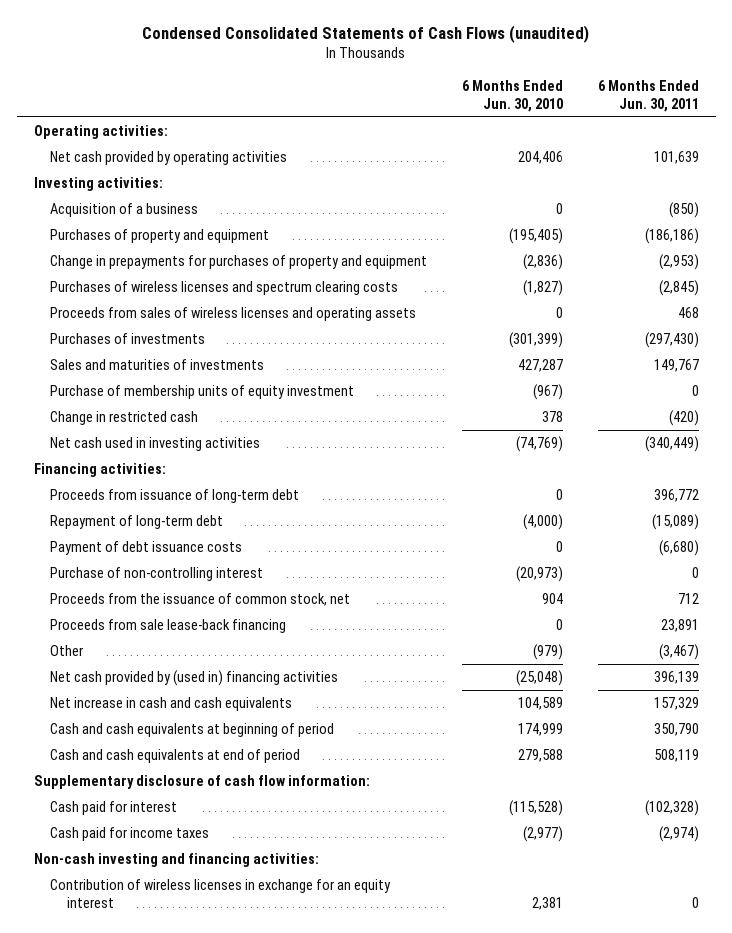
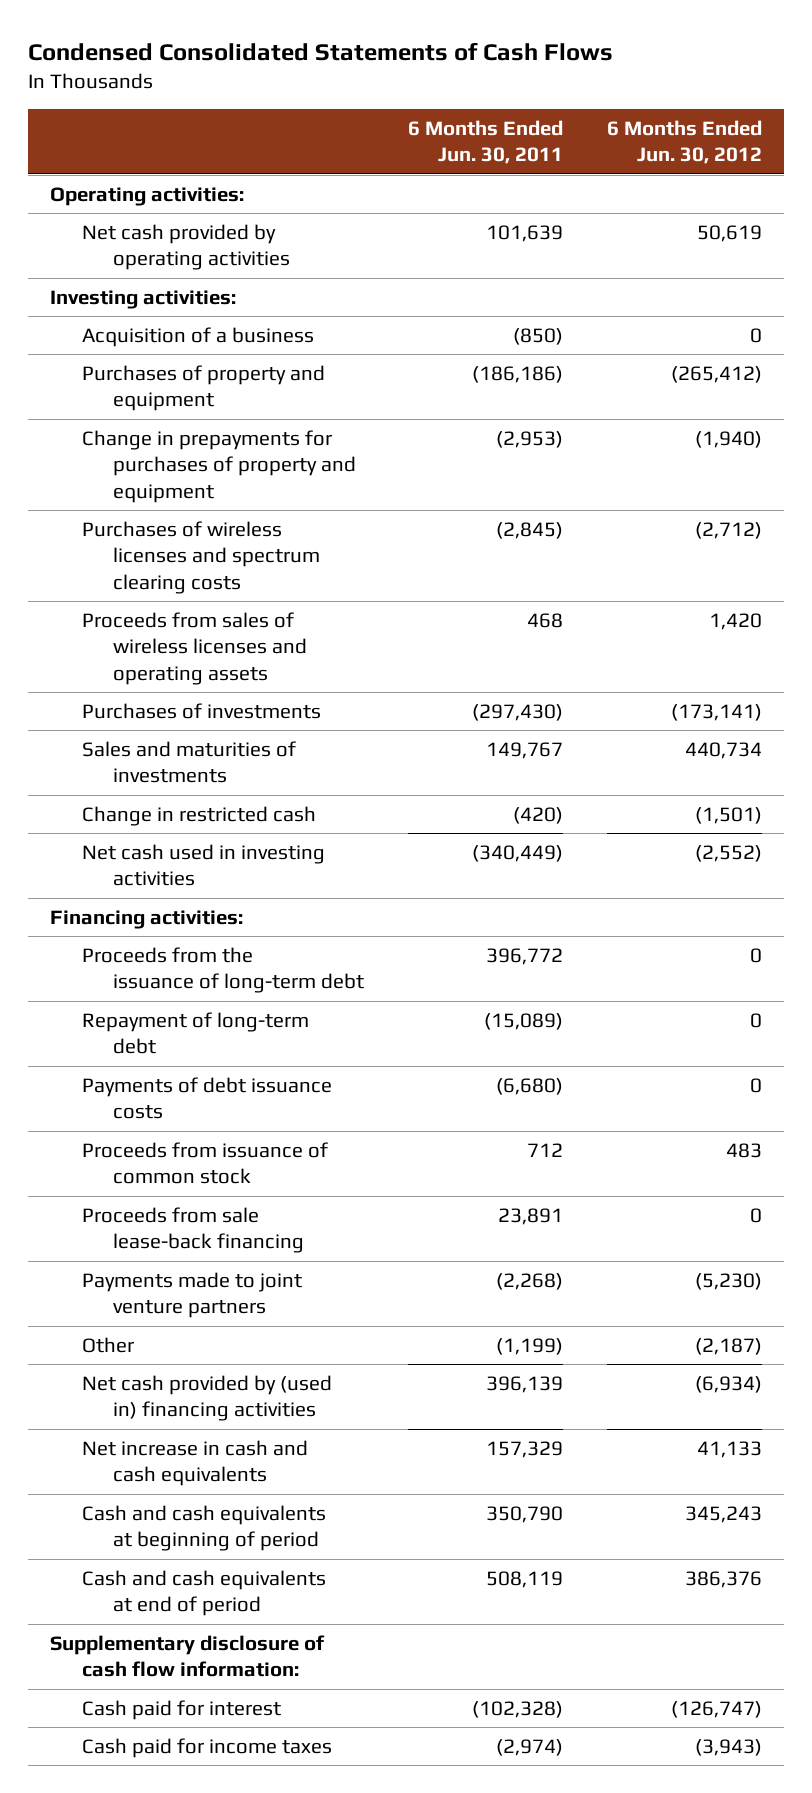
- Condensed Consolidated Statements of Cash Flows (unaudited)
+ Condensed Consolidated Statements of Cash Flows
- | 6 Months Ended Jun. 30, 2010 | 6 Months Ended Jun. 30, 2011
+ | 6 Months Ended Jun. 30, 2011 | 6 Months Ended Jun. 30, 2012
- Purchase of membership units of equity investment | (967) | 0
- Proceeds from issuance of long-term debt | 0 | 396,772
+ Proceeds from the issuance of long-term debt | 396,772 | 0
- Payment of debt issuance costs | 0 | (6,680)
- Purchase of non-controlling interest | (20,973) | 0
- Proceeds from the issuance of common stock, net | 904 | 712
+ Payments of debt issuance costs | (6,680) | 0
+ Proceeds from issuance of common stock | 712 | 483
- Other | (979) | (3,467)
+ Payments made to joint venture partners | (2,268) | (5,230)
+ Other | (1,199) | (2,187)
- Non-cash investing and financing activities:
- Contribution of wireless licenses in exchange for an equity interest | 2,381 | 0

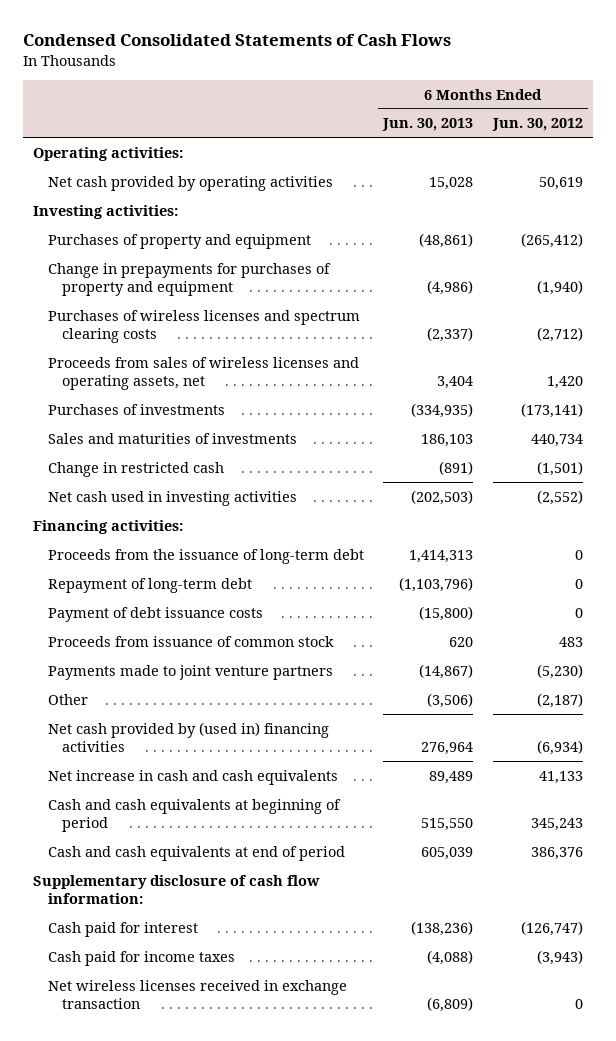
- | 6 Months Ended Jun. 30, 2011 | 6 Months Ended Jun. 30, 2012
+ | 6 Months Ended Jun. 30, 2013 | 6 Months Ended Jun. 30, 2012
- Acquisition of a business | (850) | 0
- Proceeds from sales of wireless licenses and operating assets | 468 | 1,420
+ Proceeds from sales of wireless licenses and operating assets, net | 3,404 | 1,420
- Payments of debt issuance costs | (6,680) | 0
+ Payment of debt issuance costs | (15,800) | 0
- Proceeds from sale lease-back financing | 23,891 | 0
+ Net wireless licenses received in exchange transaction | (6,809) | 0

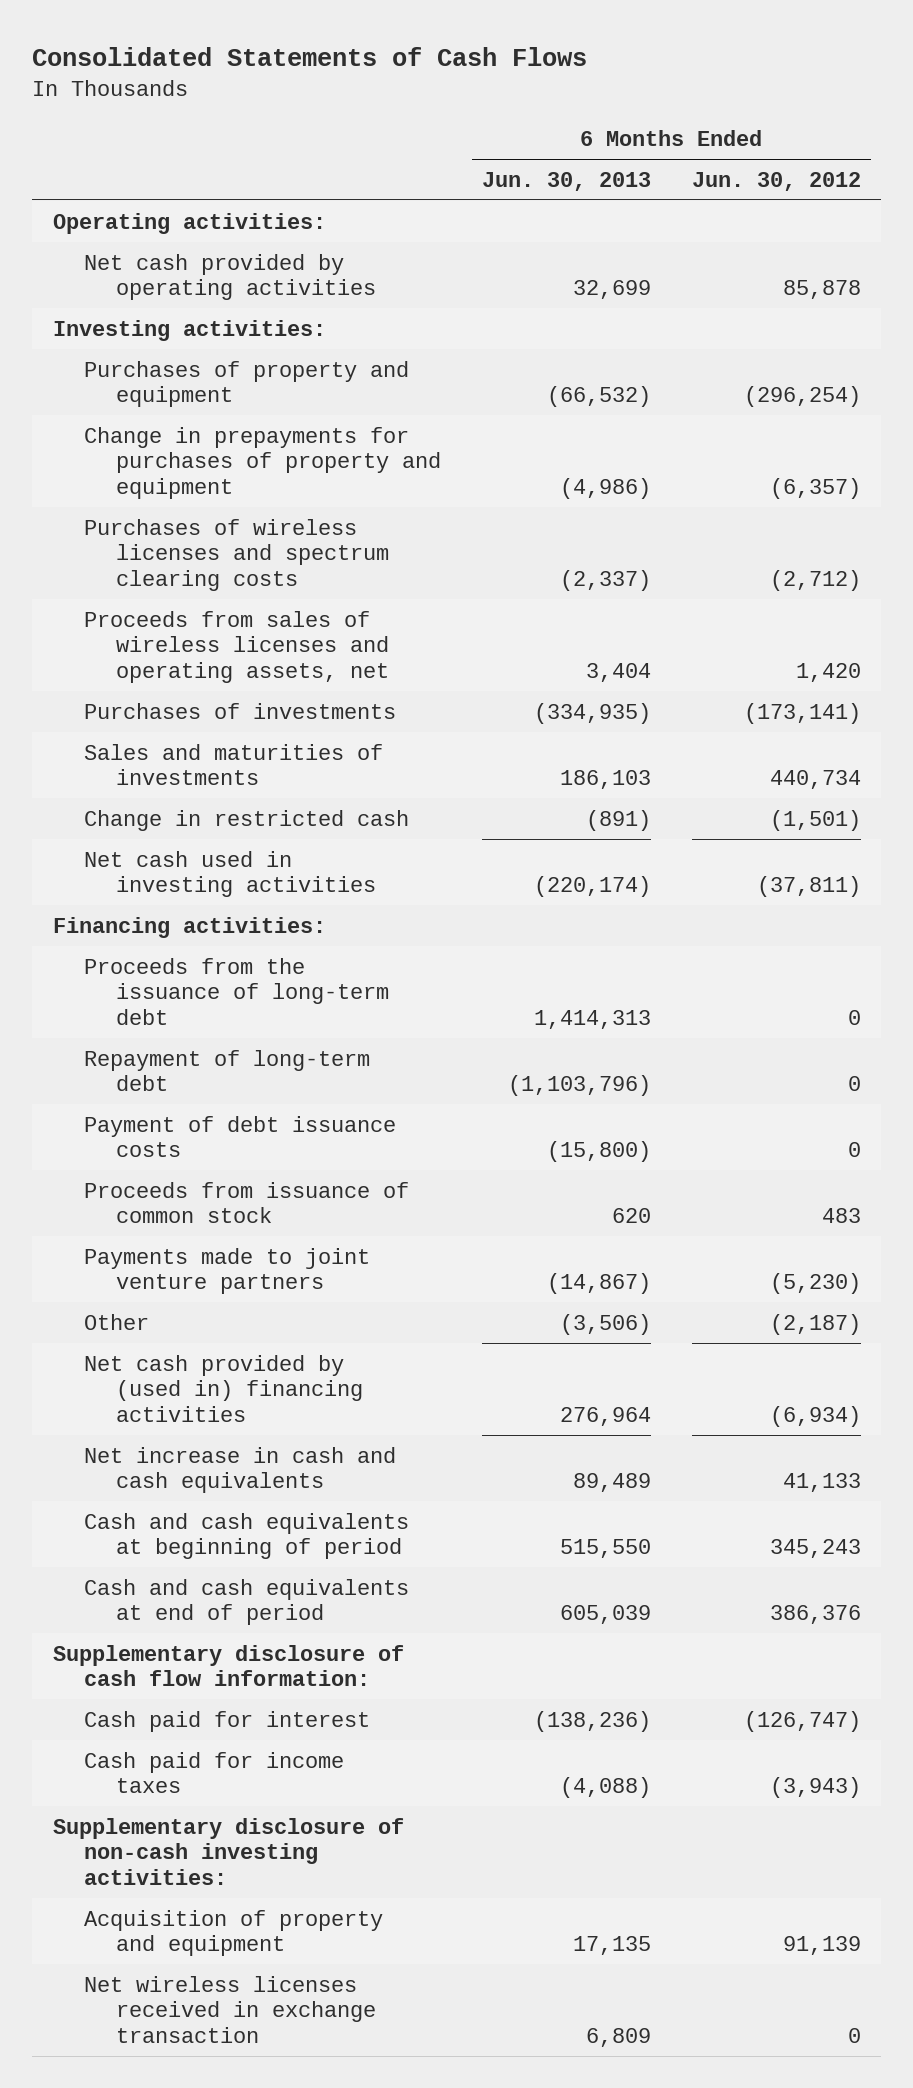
- Condensed Consolidated Statements of Cash Flows
+ Consolidated Statements of Cash Flows
- Net cash provided by operating activities | 15,028 | 50,619
+ Net cash provided by operating activities | 32,699 | 85,878
- Purchases of property and equipment | (48,861) | (265,412)
- Change in prepayments for purchases of property and equipment | (4,986) | (1,940)
+ Purchases of property and equipment | (66,532) | (296,254)
+ Change in prepayments for purchases of property and equipment | (4,986) | (6,357)
- Net cash used in investing activities | (202,503) | (2,552)
+ Net cash used in investing activities | (220,174) | (37,811)
- Net wireless licenses received in exchange transaction | (6,809) | 0
+ Supplementary disclosure of non-cash investing activities:
+ Acquisition of property and equipment | 17,135 | 91,139
+ Net wireless licenses received in exchange transaction | 6,809 | 0

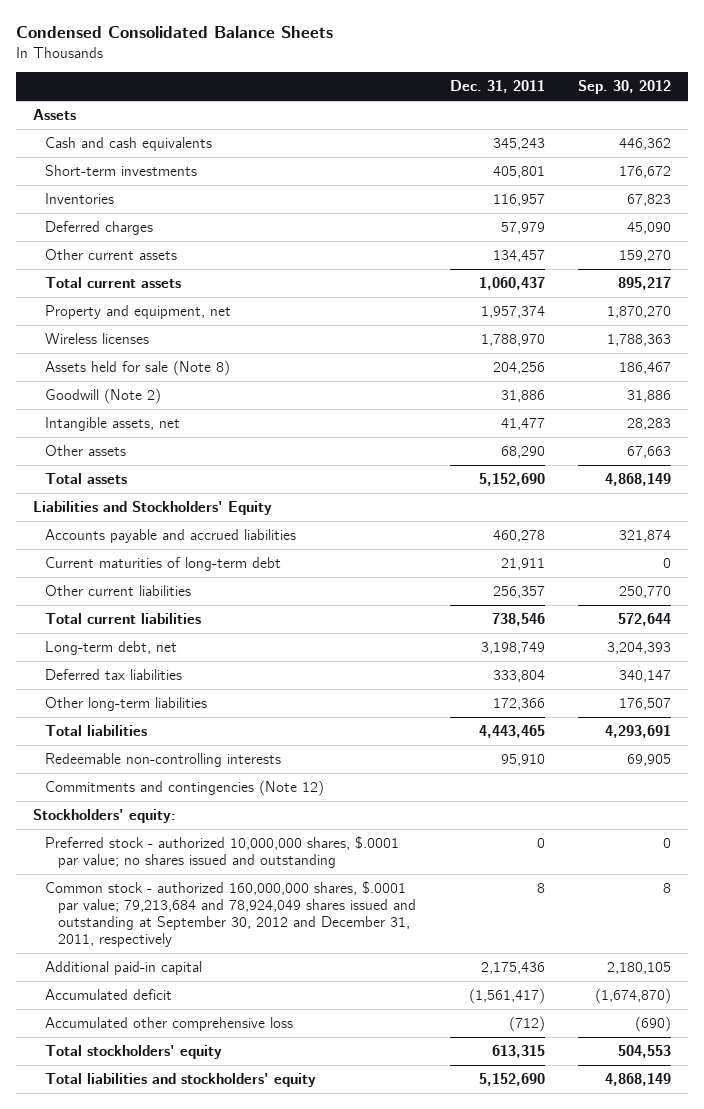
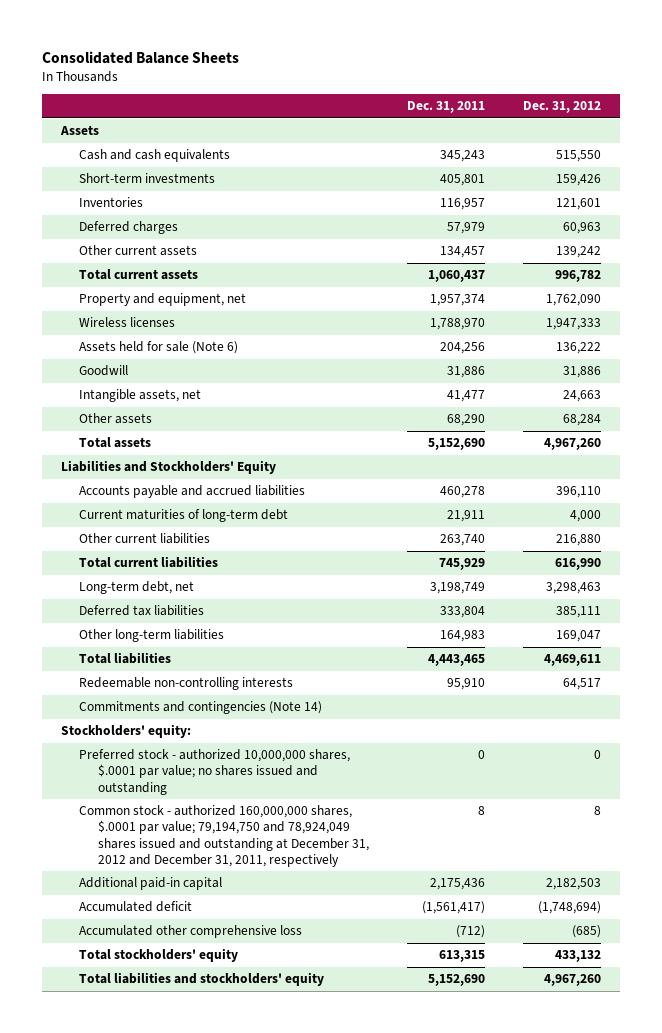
- Condensed Consolidated Balance Sheets
+ Consolidated Balance Sheets
- | Dec. 31, 2011 | Sep. 30, 2012
+ | Dec. 31, 2011 | Dec. 31, 2012
- Assets held for sale (Note 8) | 204,256 | 186,467
- Goodwill (Note 2) | 31,886 | 31,886
+ Assets held for sale (Note 6) | 204,256 | 136,222
+ Goodwill | 31,886 | 31,886
- Other current liabilities | 256,357 | 250,770
- Total current liabilities | 738,546 | 572,644
+ Other current liabilities | 263,740 | 216,880
+ Total current liabilities | 745,929 | 616,990
- Other long-term liabilities | 172,366 | 176,507
+ Other long-term liabilities | 164,983 | 169,047
- Commitments and contingencies (Note 12)
+ Commitments and contingencies (Note 14)
- Common stock - authorized 160,000,000 shares, $.0001 par value; 79,213,684 and 78,924,049 shares issued and outstanding at September 30, 2012 and December 31, 2011, respectively | 8 | 8
+ Common stock - authorized 160,000,000 shares, $.0001 par value; 79,194,750 and 78,924,049 shares issued and outstanding at December 31, 2012 and December 31, 2011, respectively | 8 | 8

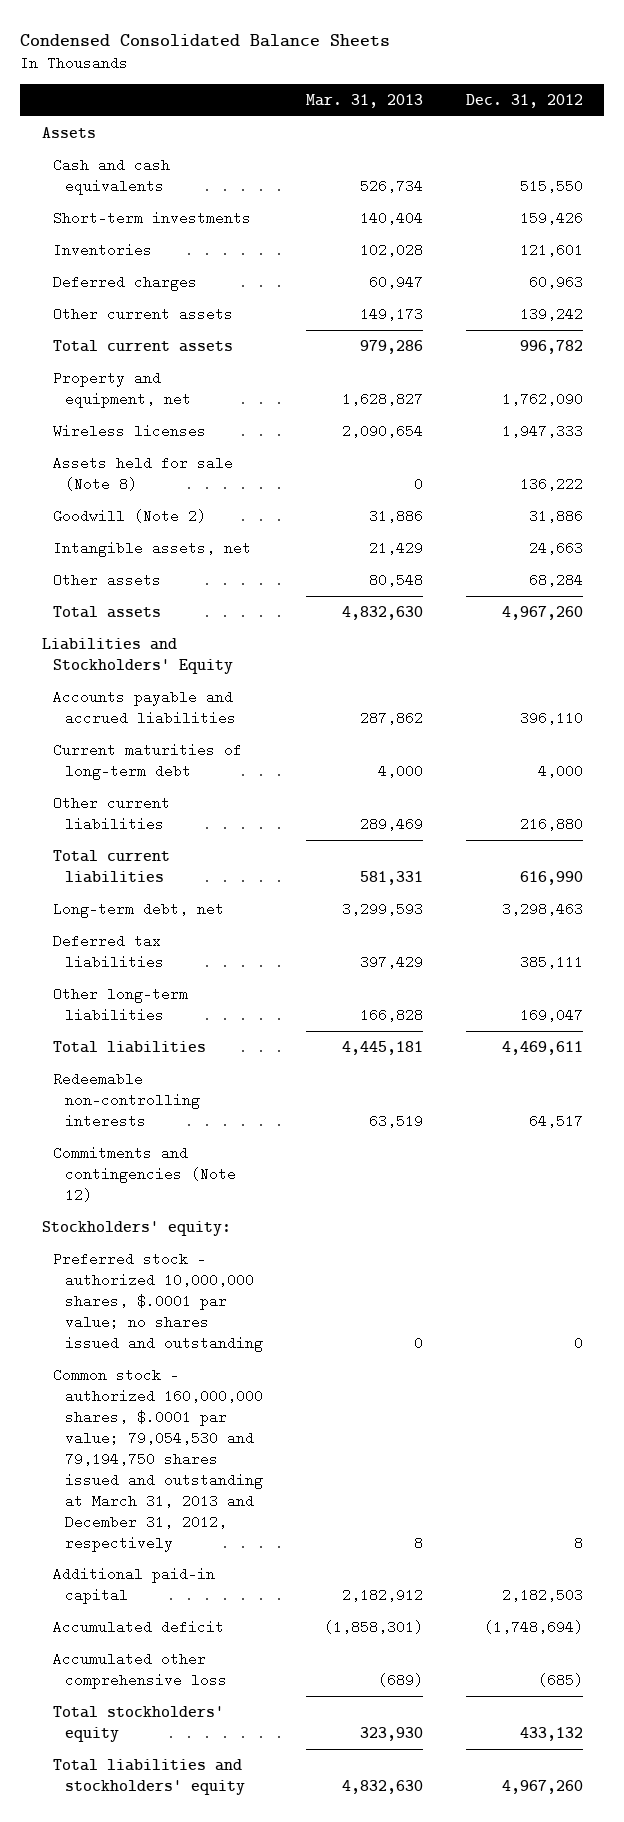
- Consolidated Balance Sheets
+ Condensed Consolidated Balance Sheets
- | Dec. 31, 2011 | Dec. 31, 2012
+ | Mar. 31, 2013 | Dec. 31, 2012
- Assets held for sale (Note 6) | 204,256 | 136,222
- Goodwill | 31,886 | 31,886
+ Assets held for sale (Note 8) | 0 | 136,222
+ Goodwill (Note 2) | 31,886 | 31,886
- Commitments and contingencies (Note 14)
+ Commitments and contingencies (Note 12)
- Common stock - authorized 160,000,000 shares, $.0001 par value; 79,194,750 and 78,924,049 shares issued and outstanding at December 31, 2012 and December 31, 2011, respectively | 8 | 8
+ Common stock - authorized 160,000,000 shares, $.0001 par value; 79,054,530 and 79,194,750 shares issued and outstanding at March 31, 2013 and December 31, 2012, respectively | 8 | 8

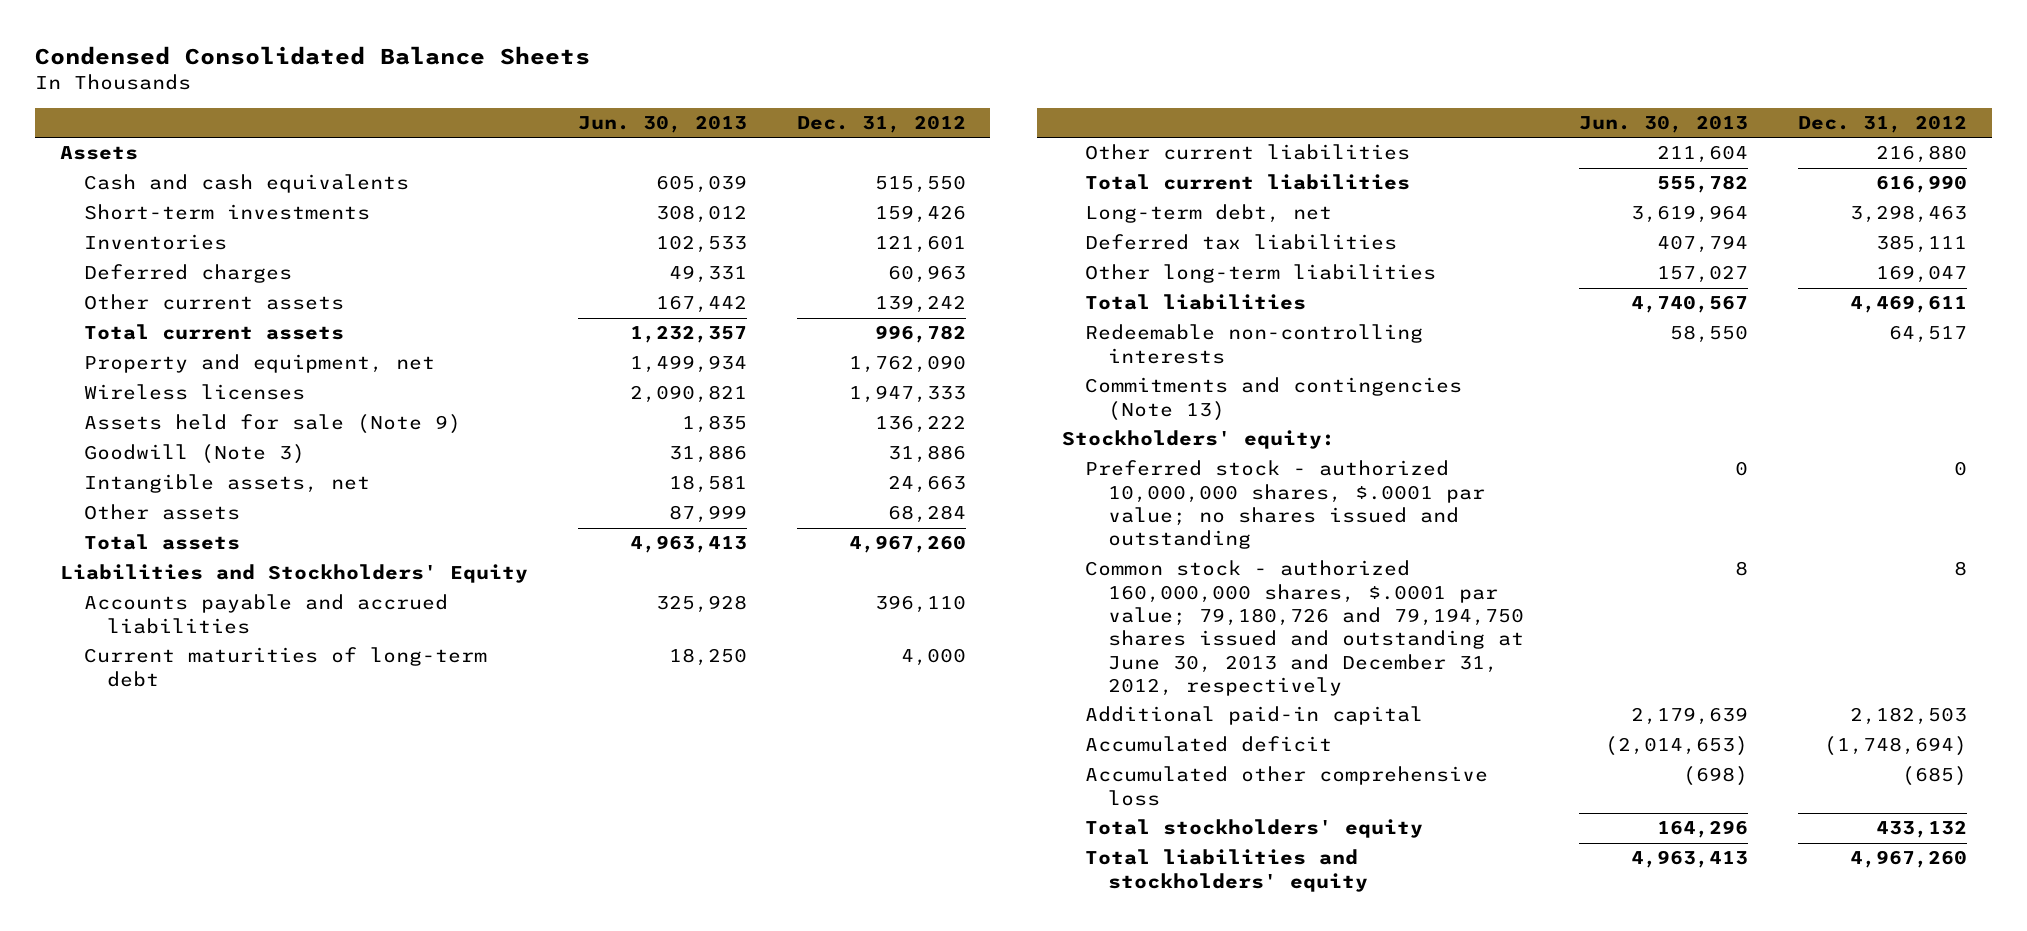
- | Mar. 31, 2013 | Dec. 31, 2012
+ | Jun. 30, 2013 | Dec. 31, 2012
- Assets held for sale (Note 8) | 0 | 136,222
- Goodwill (Note 2) | 31,886 | 31,886
+ Assets held for sale (Note 9) | 1,835 | 136,222
+ Goodwill (Note 3) | 31,886 | 31,886
- Commitments and contingencies (Note 12)
+ Commitments and contingencies (Note 13)
- Common stock - authorized 160,000,000 shares, $.0001 par value; 79,054,530 and 79,194,750 shares issued and outstanding at March 31, 2013 and December 31, 2012, respectively | 8 | 8
+ Common stock - authorized 160,000,000 shares, $.0001 par value; 79,180,726 and 79,194,750 shares issued and outstanding at June 30, 2013 and December 31, 2012, respectively | 8 | 8

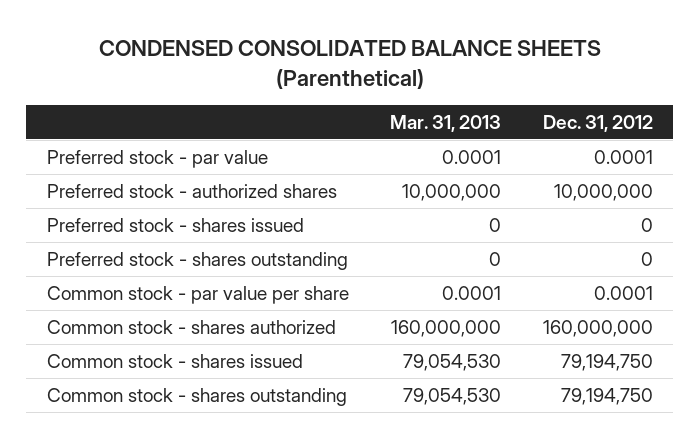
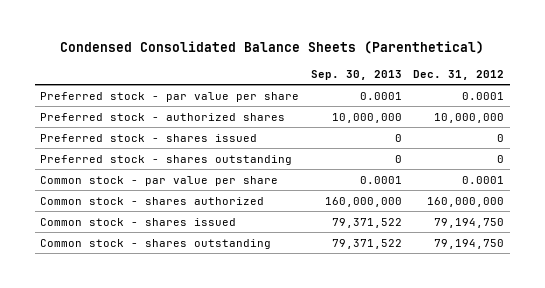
- CONDENSED CONSOLIDATED BALANCE SHEETS (Parenthetical)
+ Condensed Consolidated Balance Sheets (Parenthetical)
- | Mar. 31, 2013 | Dec. 31, 2012
+ | Sep. 30, 2013 | Dec. 31, 2012
- Preferred stock - par value | 0.0001 | 0.0001
+ Preferred stock - par value per share | 0.0001 | 0.0001

